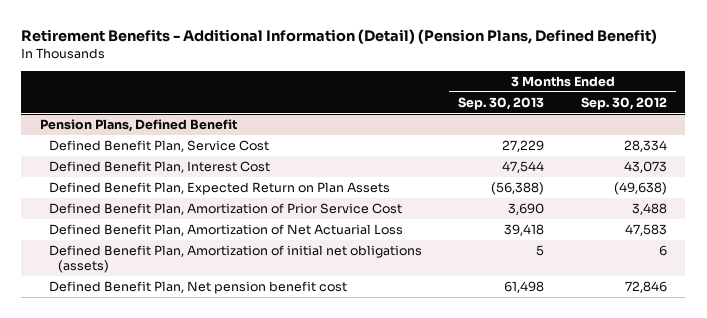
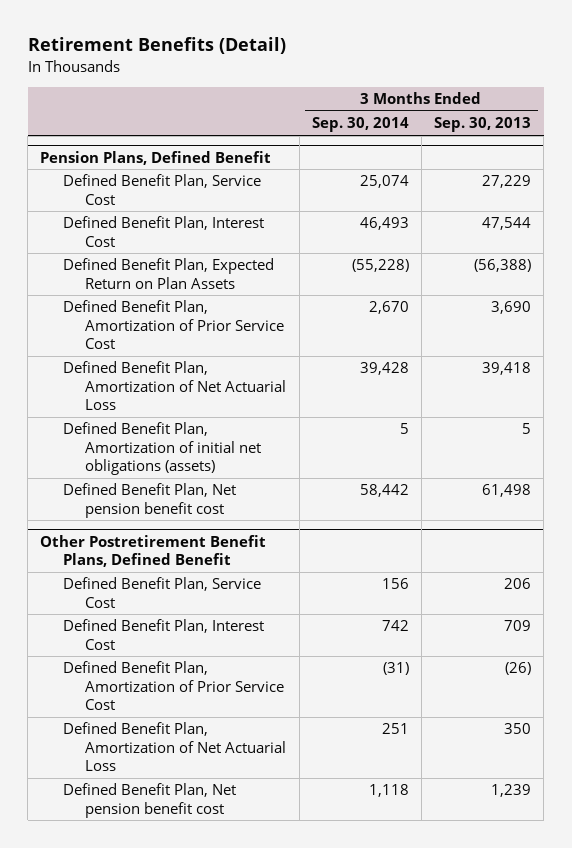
- Retirement Benefits - Additional Information (Detail) (Pension Plans, Defined Benefit)
+ Retirement Benefits (Detail)
- | 3 Months Ended Sep. 30, 2013 | 3 Months Ended Sep. 30, 2012
+ | 3 Months Ended Sep. 30, 2014 | 3 Months Ended Sep. 30, 2013
+ Other Postretirement Benefit Plans, Defined Benefit
+ Defined Benefit Plan, Service Cost | 156 | 206
+ Defined Benefit Plan, Interest Cost | 742 | 709
+ Defined Benefit Plan, Amortization of Prior Service Cost | (31) | (26)
+ Defined Benefit Plan, Amortization of Net Actuarial Loss | 251 | 350
+ Defined Benefit Plan, Net pension benefit cost | 1,118 | 1,239

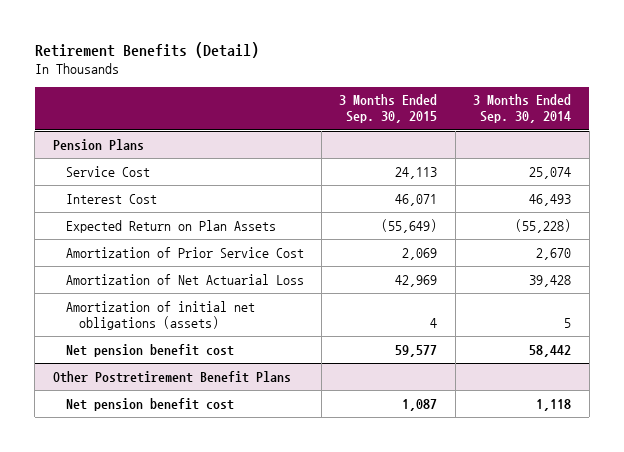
- | 3 Months Ended Sep. 30, 2014 | 3 Months Ended Sep. 30, 2013
+ | 3 Months Ended Sep. 30, 2015 | 3 Months Ended Sep. 30, 2014
- Pension Plans, Defined Benefit
- Defined Benefit Plan, Service Cost | 25,074 | 27,229
- Defined Benefit Plan, Interest Cost | 46,493 | 47,544
- Defined Benefit Plan, Expected Return on Plan Assets | (55,228) | (56,388)
- Defined Benefit Plan, Amortization of Prior Service Cost | 2,670 | 3,690
- Defined Benefit Plan, Amortization of Net Actuarial Loss | 39,428 | 39,418
- Defined Benefit Plan, Amortization of initial net obligations (assets) | 5 | 5
- Defined Benefit Plan, Net pension benefit cost | 58,442 | 61,498
- Other Postretirement Benefit Plans, Defined Benefit
- Defined Benefit Plan, Service Cost | 156 | 206
- Defined Benefit Plan, Interest Cost | 742 | 709
- Defined Benefit Plan, Amortization of Prior Service Cost | (31) | (26)
- Defined Benefit Plan, Amortization of Net Actuarial Loss | 251 | 350
- Defined Benefit Plan, Net pension benefit cost | 1,118 | 1,239
+ Pension Plans
+ Service Cost | 24,113 | 25,074
+ Interest Cost | 46,071 | 46,493
+ Expected Return on Plan Assets | (55,649) | (55,228)
+ Amortization of Prior Service Cost | 2,069 | 2,670
+ Amortization of Net Actuarial Loss | 42,969 | 39,428
+ Amortization of initial net obligations (assets) | 4 | 5
+ Net pension benefit cost | 59,577 | 58,442
+ Other Postretirement Benefit Plans
+ Net pension benefit cost | 1,087 | 1,118

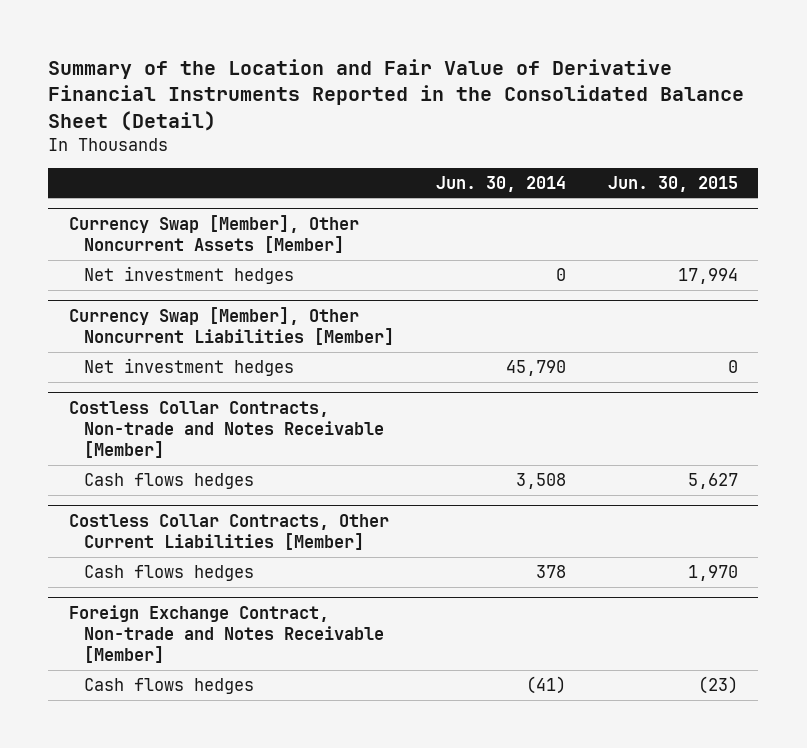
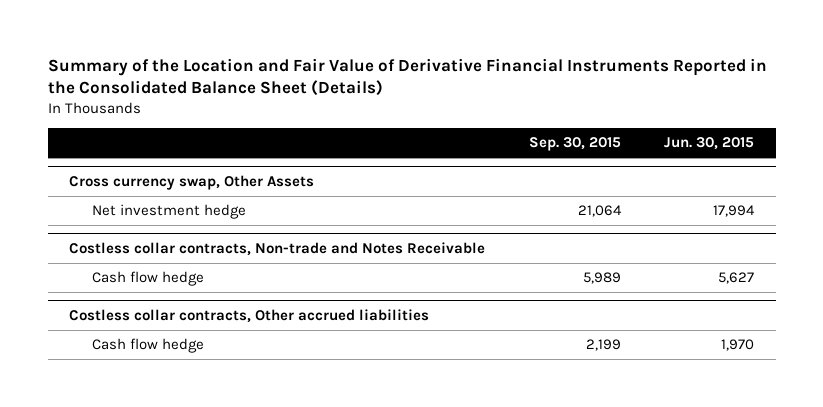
- Summary of the Location and Fair Value of Derivative Financial Instruments Reported in the Consolidated Balance Sheet (Detail)
+ Summary of the Location and Fair Value of Derivative Financial Instruments Reported in the Consolidated Balance Sheet (Details)
- | Jun. 30, 2014 | Jun. 30, 2015
+ | Sep. 30, 2015 | Jun. 30, 2015
- Currency Swap [Member], Other Noncurrent Assets [Member]
- Net investment hedges | 0 | 17,994
- Currency Swap [Member], Other Noncurrent Liabilities [Member]
- Net investment hedges | 45,790 | 0
- Costless Collar Contracts, Non-trade and Notes Receivable [Member]
- Cash flows hedges | 3,508 | 5,627
- Costless Collar Contracts, Other Current Liabilities [Member]
- Cash flows hedges | 378 | 1,970
- Foreign Exchange Contract, Non-trade and Notes Receivable [Member]
- Cash flows hedges | (41) | (23)
+ Cross currency swap, Other Assets
+ Net investment hedge | 21,064 | 17,994
+ Costless collar contracts, Non-trade and Notes Receivable
+ Cash flow hedge | 5,989 | 5,627
+ Costless collar contracts, Other accrued liabilities
+ Cash flow hedge | 2,199 | 1,970

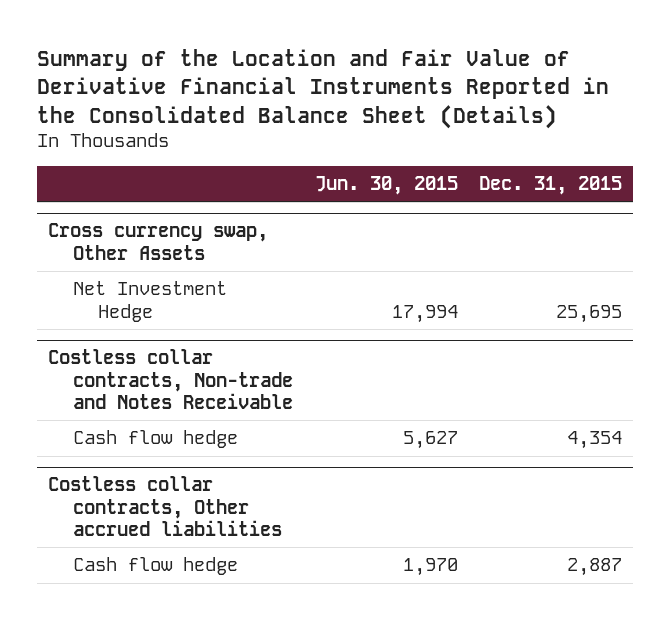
- | Sep. 30, 2015 | Jun. 30, 2015
+ | Jun. 30, 2015 | Dec. 31, 2015
@ Cross currency swap, Other Assets
- Net investment hedge | 21,064 | 17,994
+ Net Investment Hedge | 17,994 | 25,695

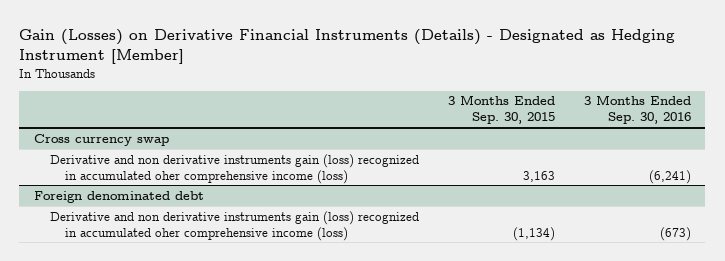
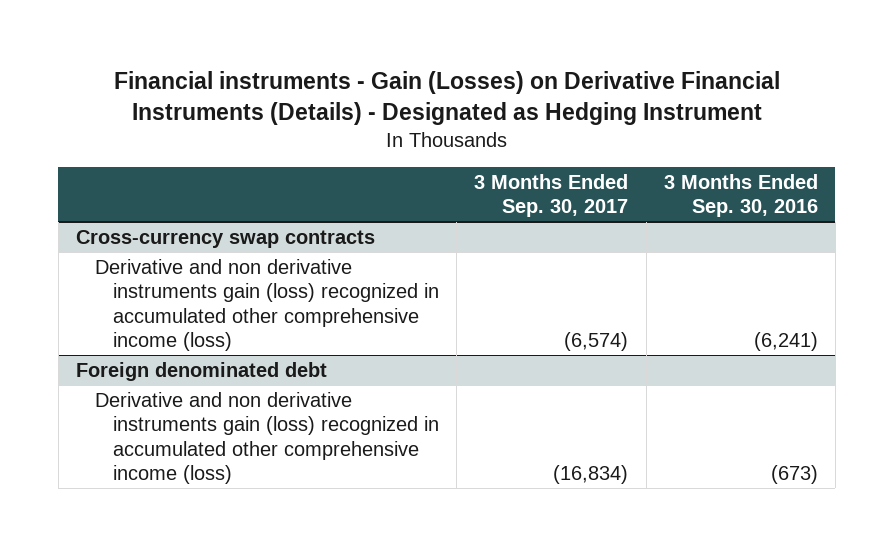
- Gain (Losses) on Derivative Financial Instruments (Details) - Designated as Hedging Instrument [Member]
+ Financial instruments - Gain (Losses) on Derivative Financial Instruments (Details) - Designated as Hedging Instrument
- | 3 Months Ended Sep. 30, 2015 | 3 Months Ended Sep. 30, 2016
+ | 3 Months Ended Sep. 30, 2017 | 3 Months Ended Sep. 30, 2016
- Cross currency swap
- Derivative and non derivative instruments gain (loss) recognized in accumulated oher comprehensive income (loss) | 3,163 | (6,241)
+ Cross-currency swap contracts
+ Derivative and non derivative instruments gain (loss) recognized in accumulated other comprehensive income (loss) | (6,574) | (6,241)
@ Foreign denominated debt
- Derivative and non derivative instruments gain (loss) recognized in accumulated oher comprehensive income (loss) | (1,134) | (673)
+ Derivative and non derivative instruments gain (loss) recognized in accumulated other comprehensive income (loss) | (16,834) | (673)

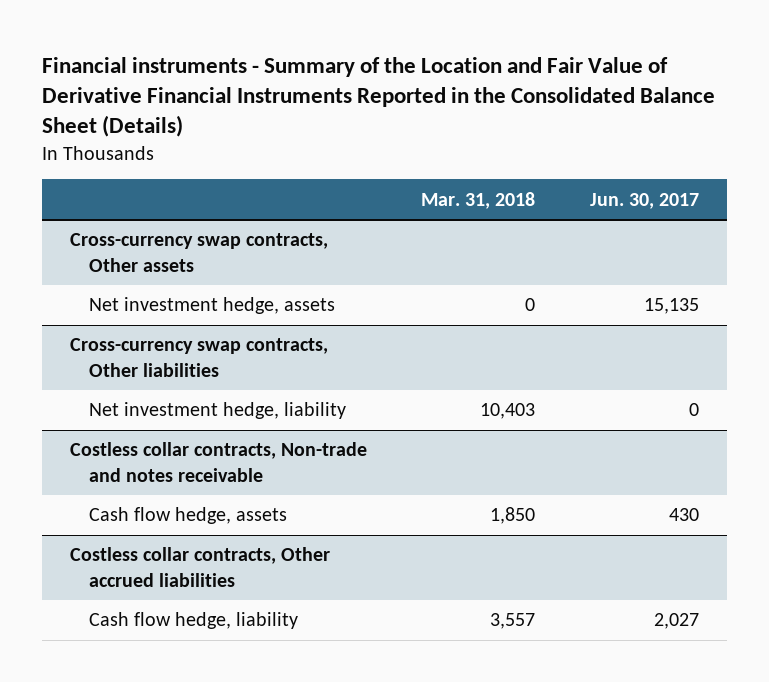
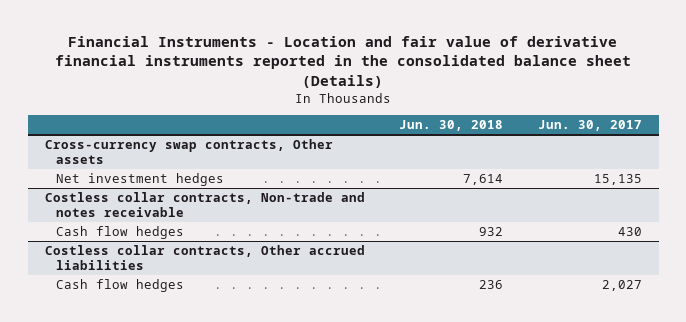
- Financial instruments - Summary of the Location and Fair Value of Derivative Financial Instruments Reported in the Consolidated Balance Sheet (Details)
+ Financial Instruments - Location and fair value of derivative financial instruments reported in the consolidated balance sheet (Details)
- | Mar. 31, 2018 | Jun. 30, 2017
+ | Jun. 30, 2018 | Jun. 30, 2017
@ Cross-currency swap contracts, Other assets
- Net investment hedge, assets | 0 | 15,135
- Cross-currency swap contracts, Other liabilities
- Net investment hedge, liability | 10,403 | 0
@ Cross-currency swap contracts, Other assets
+ Net investment hedges | 7,614 | 15,135
@ Costless collar contracts, Non-trade and notes receivable
- Cash flow hedge, assets | 1,850 | 430
+ Cash flow hedges | 932 | 430
@ Costless collar contracts, Other accrued liabilities
- Cash flow hedge, liability | 3,557 | 2,027
+ Cash flow hedges | 236 | 2,027

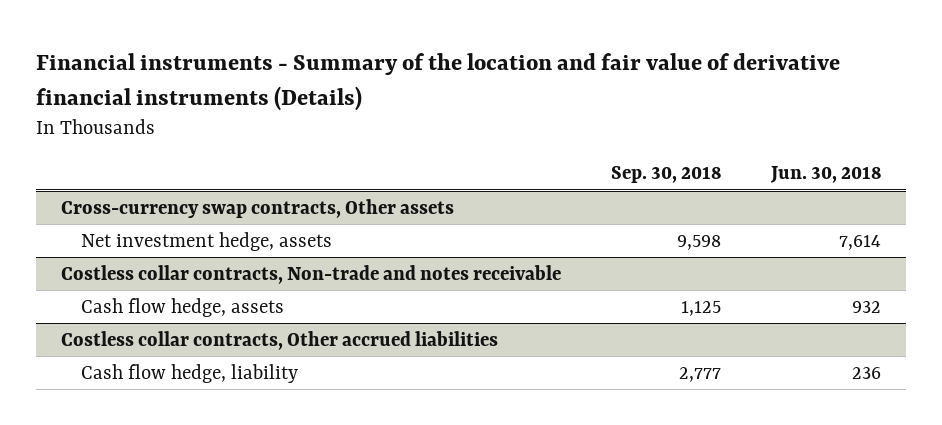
- Financial Instruments - Location and fair value of derivative financial instruments reported in the consolidated balance sheet (Details)
+ Financial instruments - Summary of the location and fair value of derivative financial instruments (Details)
- | Jun. 30, 2018 | Jun. 30, 2017
+ | Sep. 30, 2018 | Jun. 30, 2018
@ Cross-currency swap contracts, Other assets
- Net investment hedges | 7,614 | 15,135
+ Net investment hedge, assets | 9,598 | 7,614
@ Costless collar contracts, Non-trade and notes receivable
- Cash flow hedges | 932 | 430
+ Cash flow hedge, assets | 1,125 | 932
@ Costless collar contracts, Other accrued liabilities
- Cash flow hedges | 236 | 2,027
+ Cash flow hedge, liability | 2,777 | 236

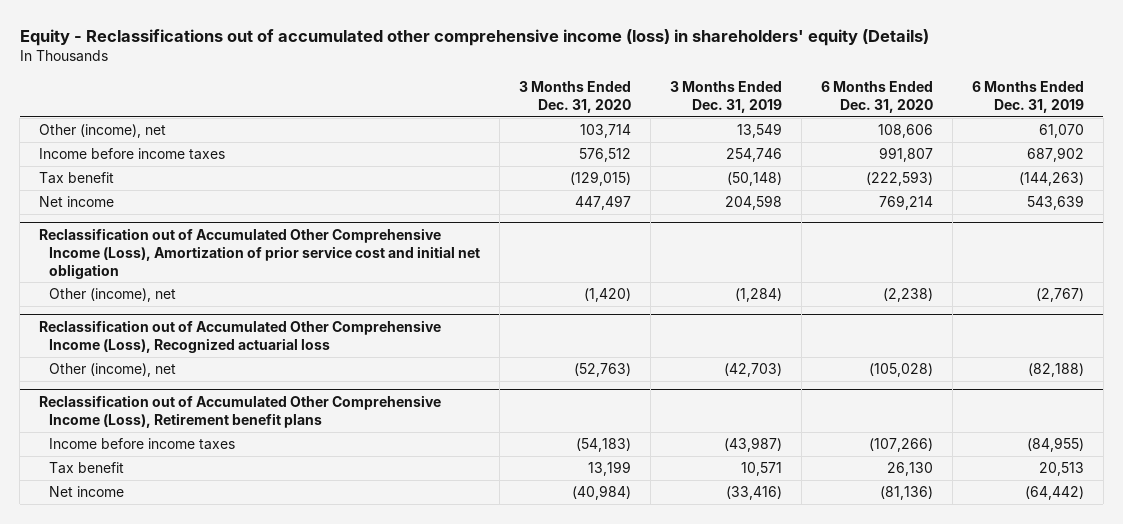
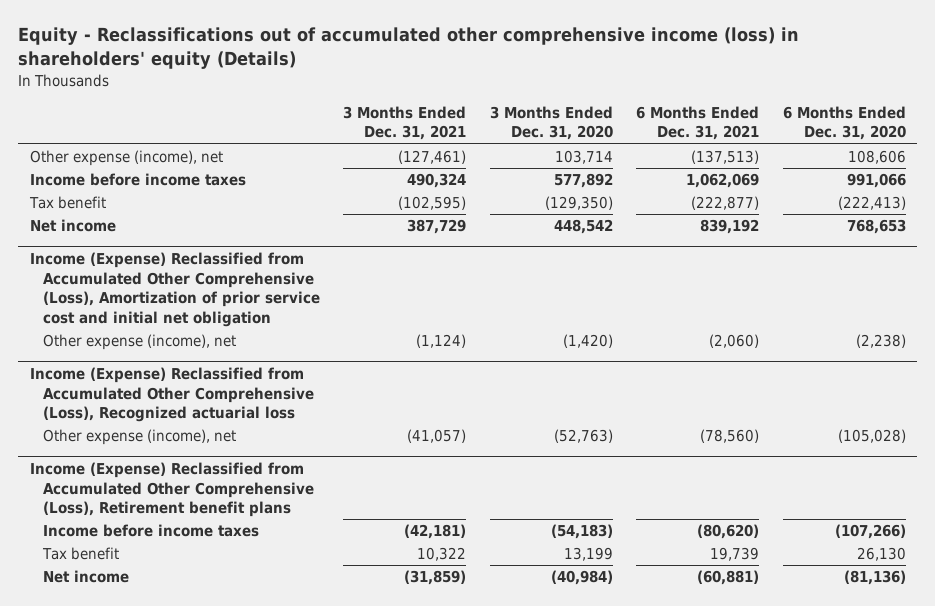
- | 3 Months Ended Dec. 31, 2020 | 3 Months Ended Dec. 31, 2019 | 6 Months Ended Dec. 31, 2020 | 6 Months Ended Dec. 31, 2019
+ | 3 Months Ended Dec. 31, 2021 | 3 Months Ended Dec. 31, 2020 | 6 Months Ended Dec. 31, 2021 | 6 Months Ended Dec. 31, 2020
- Other (income), net | 103,714 | 13,549 | 108,606 | 61,070
- Income before income taxes | 576,512 | 254,746 | 991,807 | 687,902
- Tax benefit | (129,015) | (50,148) | (222,593) | (144,263)
- Net income | 447,497 | 204,598 | 769,214 | 543,639
- Reclassification out of Accumulated Other Comprehensive Income (Loss), Amortization of prior service cost and initial net obligation
- Other (income), net | (1,420) | (1,284) | (2,238) | (2,767)
- Reclassification out of Accumulated Other Comprehensive Income (Loss), Recognized actuarial loss
- Other (income), net | (52,763) | (42,703) | (105,028) | (82,188)
- Reclassification out of Accumulated Other Comprehensive Income (Loss), Retirement benefit plans
+ Other expense (income), net | (127,461) | 103,714 | (137,513) | 108,606
+ Income before income taxes | 490,324 | 577,892 | 1,062,069 | 991,066
+ Tax benefit | (102,595) | (129,350) | (222,877) | (222,413)
+ Net income | 387,729 | 448,542 | 839,192 | 768,653
+ Income (Expense) Reclassified from Accumulated Other Comprehensive (Loss), Amortization of prior service cost and initial net obligation
+ Other expense (income), net | (1,124) | (1,420) | (2,060) | (2,238)
+ Income (Expense) Reclassified from Accumulated Other Comprehensive (Loss), Recognized actuarial loss
+ Other expense (income), net | (41,057) | (52,763) | (78,560) | (105,028)
+ Income (Expense) Reclassified from Accumulated Other Comprehensive (Loss), Retirement benefit plans

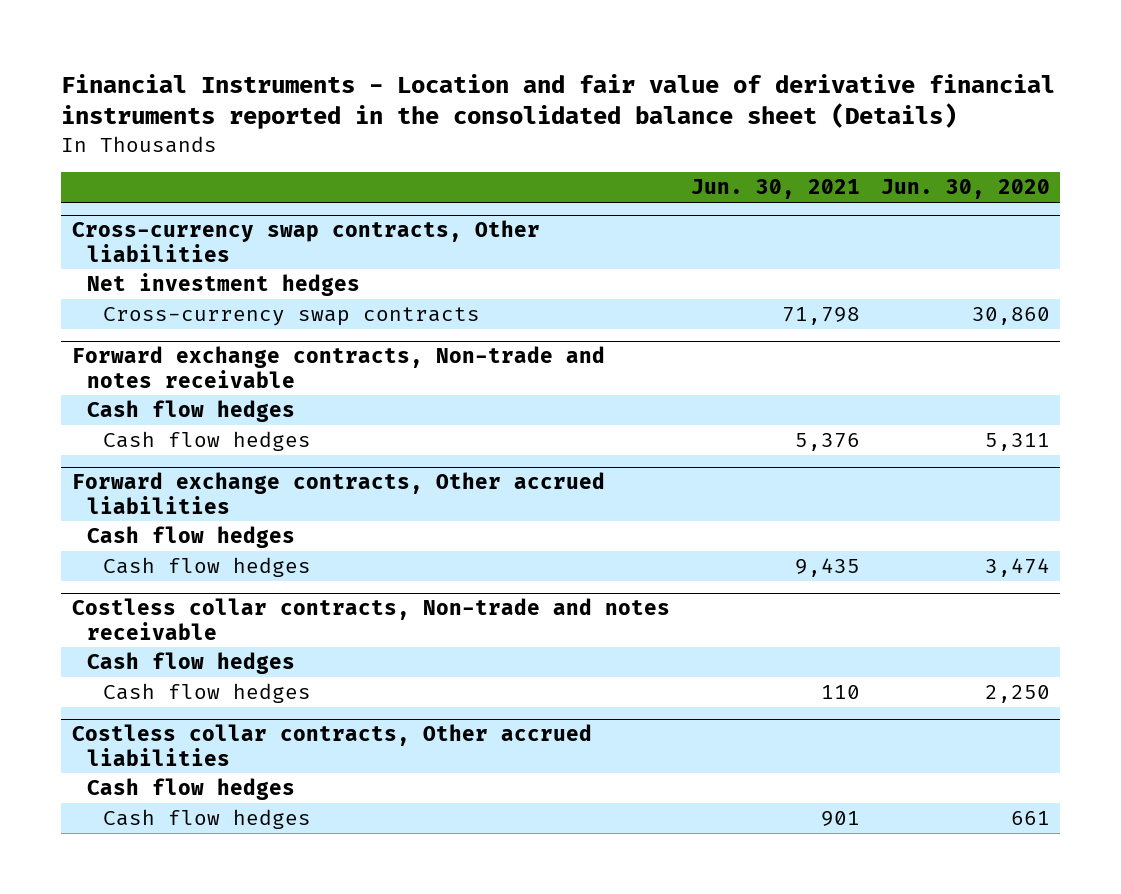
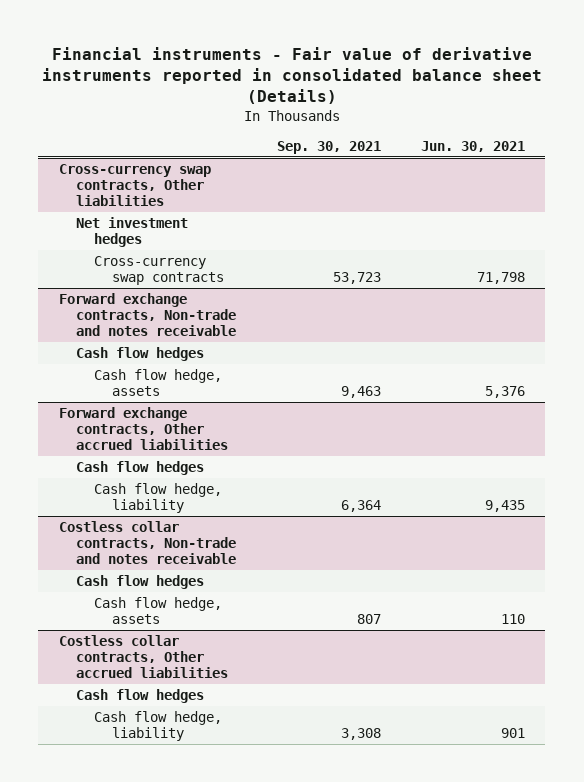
- Financial Instruments - Location and fair value of derivative financial instruments reported in the consolidated balance sheet (Details)
+ Financial instruments - Fair value of derivative instruments reported in consolidated balance sheet (Details)
- | Jun. 30, 2021 | Jun. 30, 2020
+ | Sep. 30, 2021 | Jun. 30, 2021
@ Forward exchange contracts, Non-trade and notes receivable
- Cash flow hedges | 5,376 | 5,311
+ Cash flow hedge, assets | 9,463 | 5,376
@ Forward exchange contracts, Other accrued liabilities
- Cash flow hedges | 9,435 | 3,474
+ Cash flow hedge, liability | 6,364 | 9,435
@ Costless collar contracts, Non-trade and notes receivable
- Cash flow hedges | 110 | 2,250
+ Cash flow hedge, assets | 807 | 110
@ Costless collar contracts, Other accrued liabilities
- Cash flow hedges | 901 | 661
+ Cash flow hedge, liability | 3,308 | 901

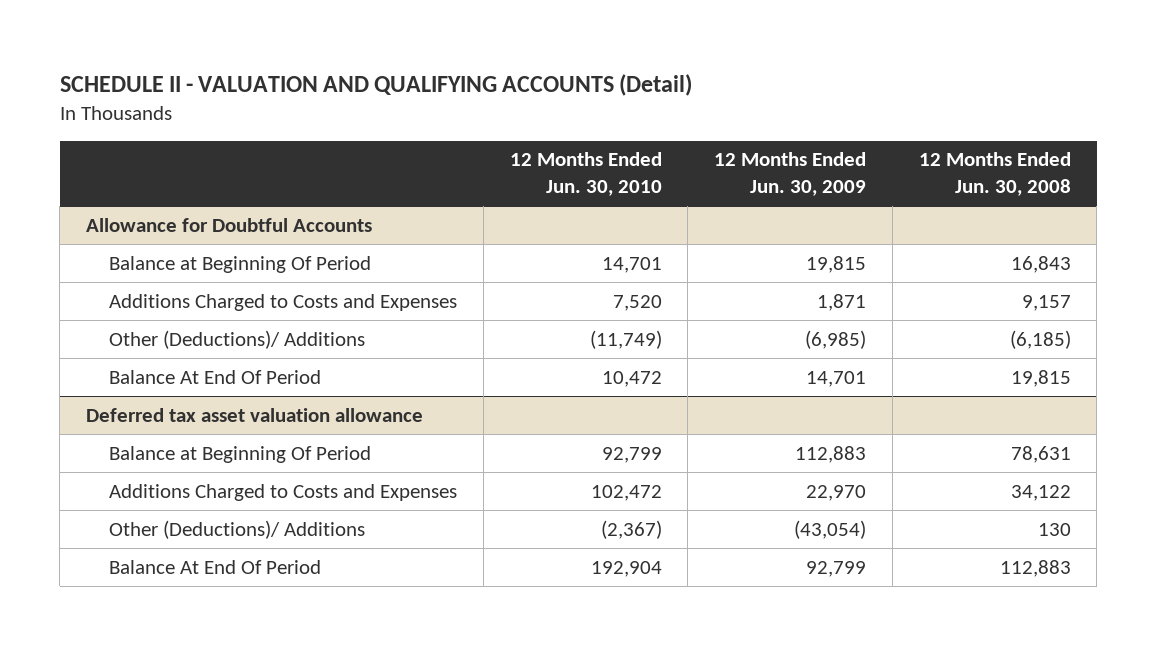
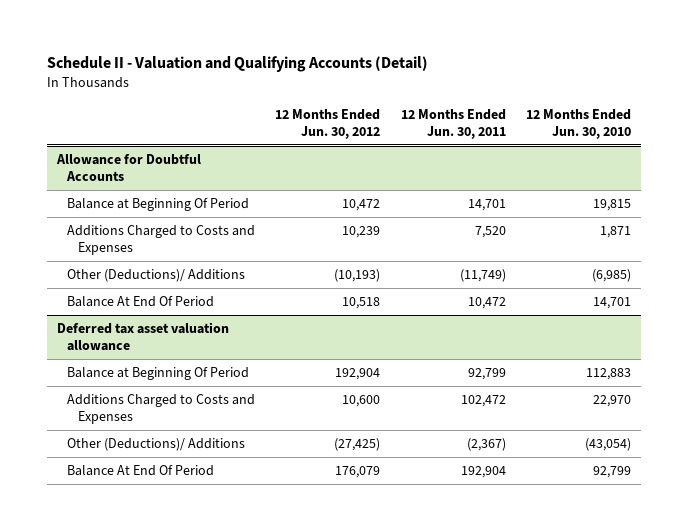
- SCHEDULE II - VALUATION AND QUALIFYING ACCOUNTS (Detail)
+ Schedule II - Valuation and Qualifying Accounts (Detail)
- | 12 Months Ended Jun. 30, 2010 | 12 Months Ended Jun. 30, 2009 | 12 Months Ended Jun. 30, 2008
+ | 12 Months Ended Jun. 30, 2012 | 12 Months Ended Jun. 30, 2011 | 12 Months Ended Jun. 30, 2010
@ Allowance for Doubtful Accounts
- Balance at Beginning Of Period | 14,701 | 19,815 | 16,843
- Additions Charged to Costs and Expenses | 7,520 | 1,871 | 9,157
- Other (Deductions)/ Additions | (11,749) | (6,985) | (6,185)
- Balance At End Of Period | 10,472 | 14,701 | 19,815
+ Balance at Beginning Of Period | 10,472 | 14,701 | 19,815
+ Additions Charged to Costs and Expenses | 10,239 | 7,520 | 1,871
+ Other (Deductions)/ Additions | (10,193) | (11,749) | (6,985)
+ Balance At End Of Period | 10,518 | 10,472 | 14,701
@ Deferred tax asset valuation allowance
- Balance at Beginning Of Period | 92,799 | 112,883 | 78,631
- Additions Charged to Costs and Expenses | 102,472 | 22,970 | 34,122
- Other (Deductions)/ Additions | (2,367) | (43,054) | 130
- Balance At End Of Period | 192,904 | 92,799 | 112,883
+ Balance at Beginning Of Period | 192,904 | 92,799 | 112,883
+ Additions Charged to Costs and Expenses | 10,600 | 102,472 | 22,970
+ Other (Deductions)/ Additions | (27,425) | (2,367) | (43,054)
+ Balance At End Of Period | 176,079 | 192,904 | 92,799

